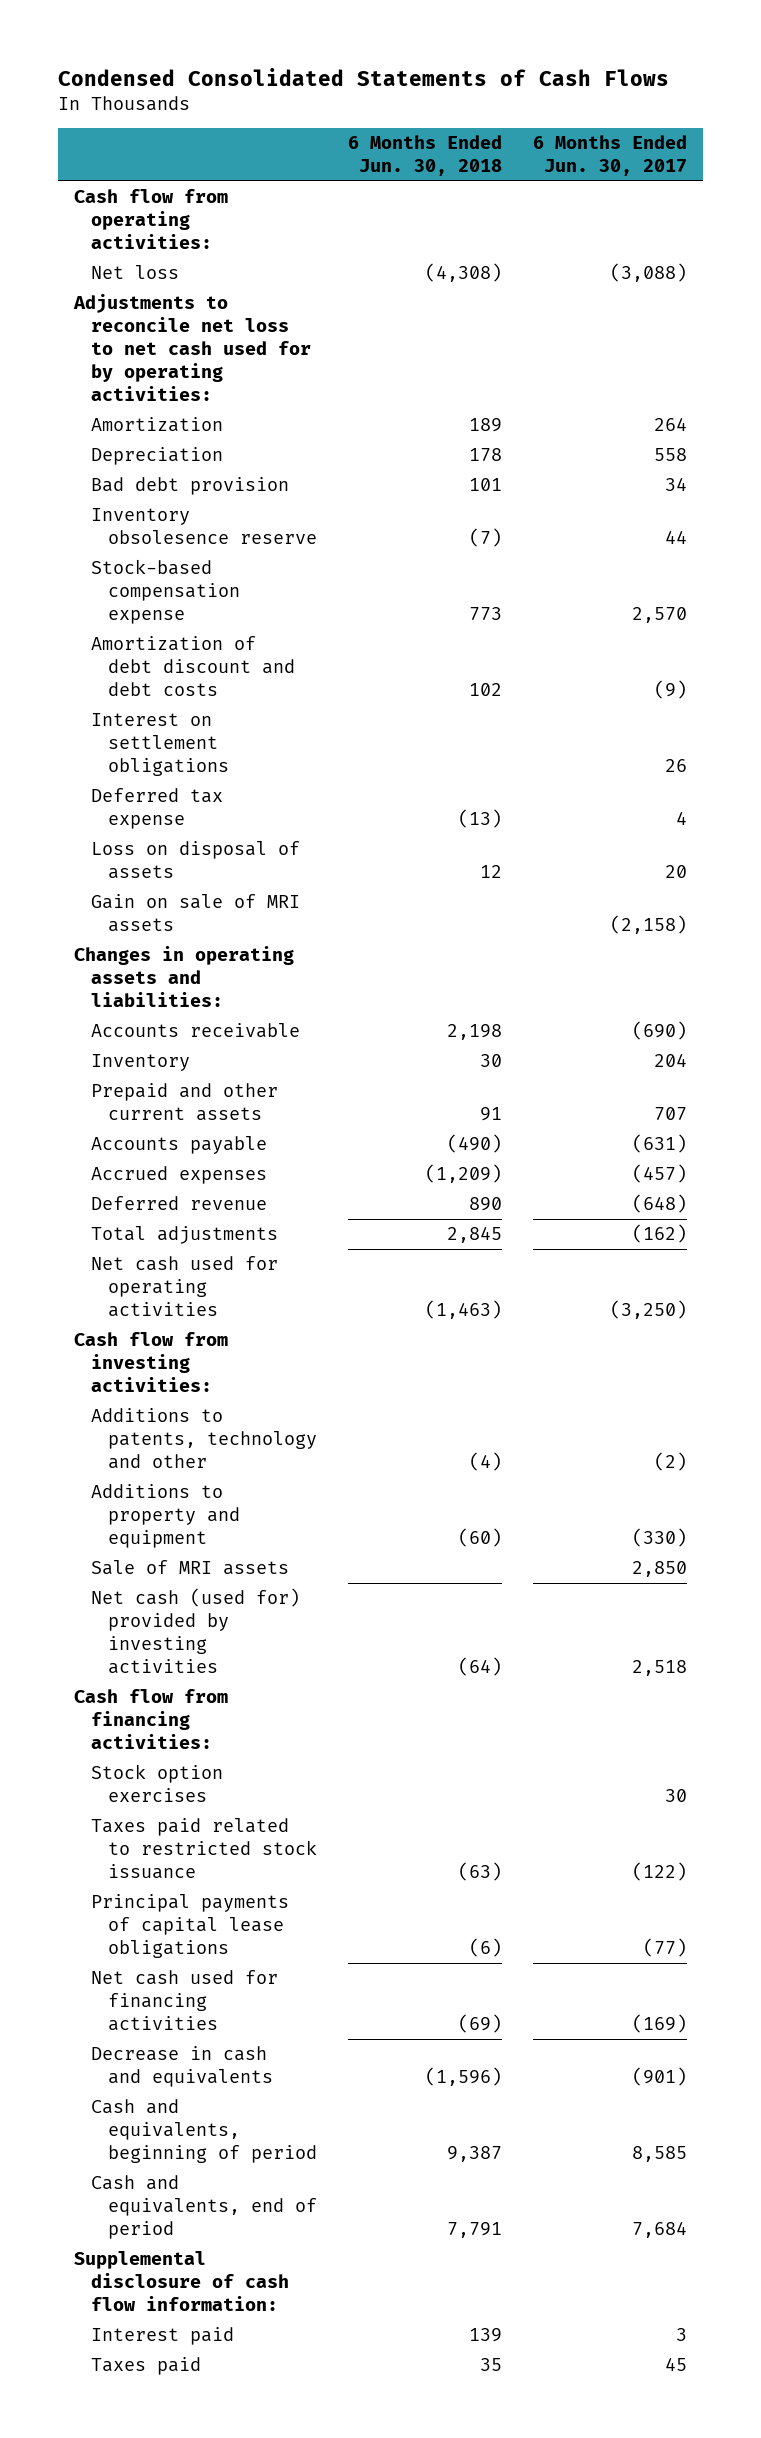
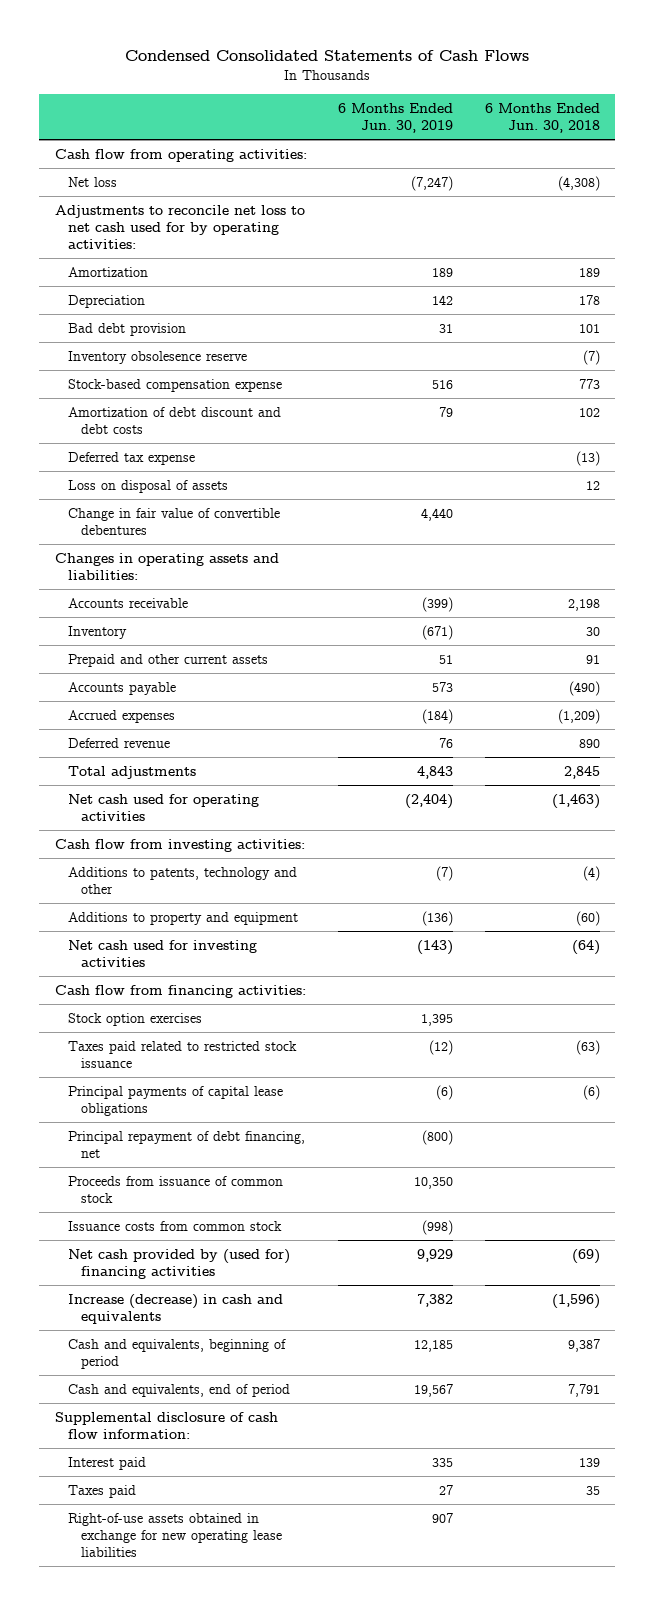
- | 6 Months Ended Jun. 30, 2018 | 6 Months Ended Jun. 30, 2017
+ | 6 Months Ended Jun. 30, 2019 | 6 Months Ended Jun. 30, 2018
- Interest on settlement obligations | | 26
- Gain on sale of MRI assets | | (2,158)
+ Change in fair value of convertible debentures | 4,440 |
- Sale of MRI assets | | 2,850
- Net cash (used for) provided by investing activities | (64) | 2,518
+ Net cash used for investing activities | (143) | (64)
- Net cash used for financing activities | (69) | (169)
- Decrease in cash and equivalents | (1,596) | (901)
+ Principal repayment of debt financing, net | (800) |
+ Proceeds from issuance of common stock | 10,350 |
+ Issuance costs from common stock | (998) |
+ Net cash provided by (used for) financing activities | 9,929 | (69)
+ Increase (decrease) in cash and equivalents | 7,382 | (1,596)
+ Right-of-use assets obtained in exchange for new operating lease liabilities | 907 |

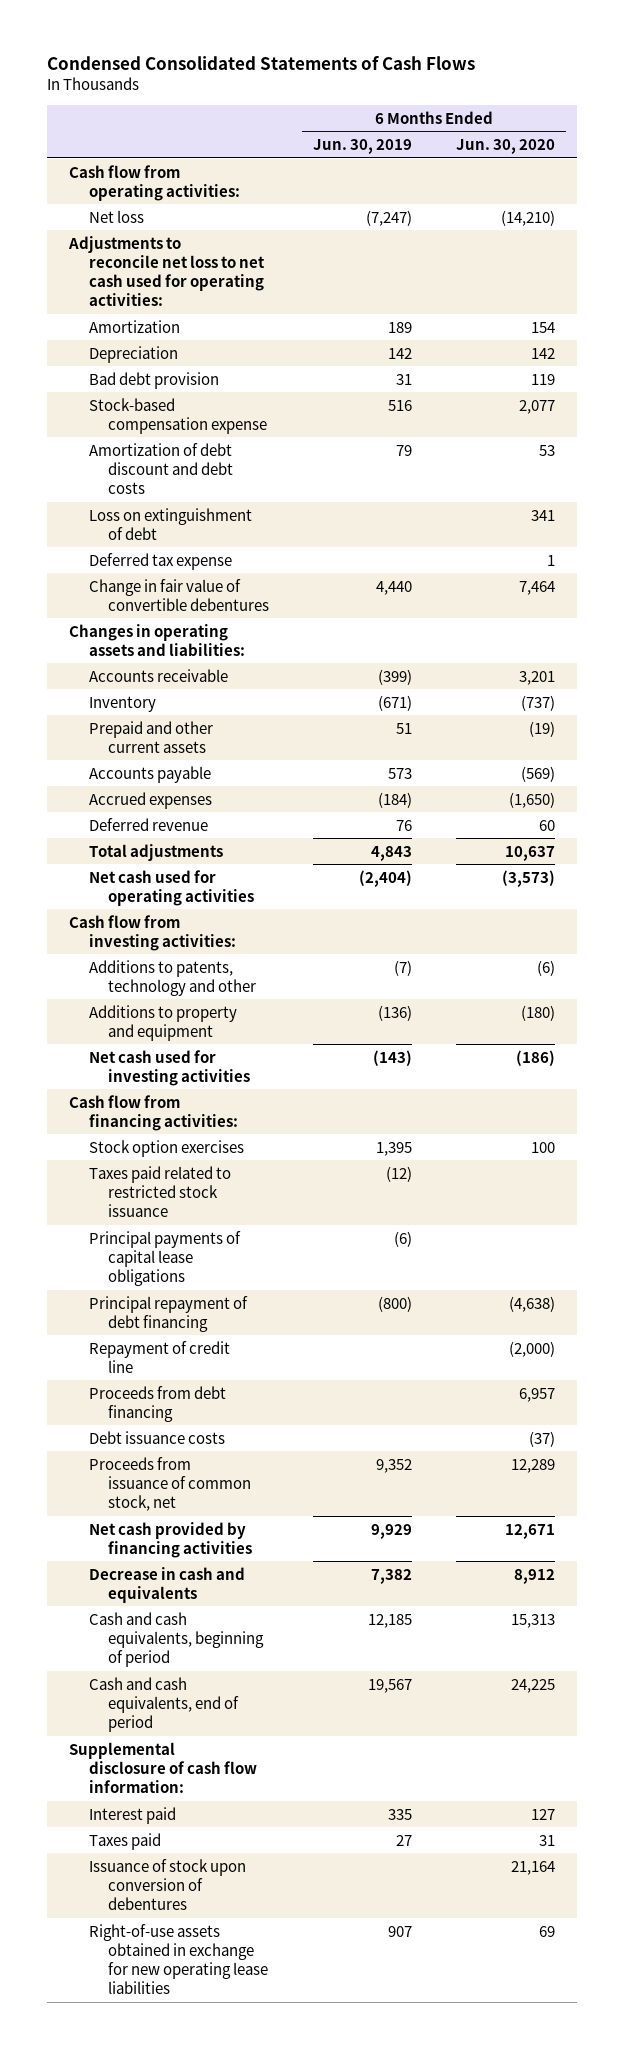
- | 6 Months Ended Jun. 30, 2019 | 6 Months Ended Jun. 30, 2018
+ | 6 Months Ended Jun. 30, 2019 | 6 Months Ended Jun. 30, 2020
- Adjustments to reconcile net loss to net cash used for by operating activities:
+ Adjustments to reconcile net loss to net cash used for operating activities:
- Inventory obsolesence reserve | | (7)
+ Loss on extinguishment of debt | | 341
- Loss on disposal of assets | | 12
- Principal repayment of debt financing, net | (800) |
- Proceeds from issuance of common stock | 10,350 |
- Issuance costs from common stock | (998) |
- Net cash provided by (used for) financing activities | 9,929 | (69)
- Increase (decrease) in cash and equivalents | 7,382 | (1,596)
- Cash and equivalents, beginning of period | 12,185 | 9,387
- Cash and equivalents, end of period | 19,567 | 7,791
+ Principal repayment of debt financing | (800) | (4,638)
+ Repayment of credit line | | (2,000)
+ Proceeds from debt financing | | 6,957
+ Debt issuance costs | | (37)
+ Proceeds from issuance of common stock, net | 9,352 | 12,289
+ Net cash provided by financing activities | 9,929 | 12,671
+ Decrease in cash and equivalents | 7,382 | 8,912
+ Cash and cash equivalents, beginning of period | 12,185 | 15,313
+ Cash and cash equivalents, end of period | 19,567 | 24,225
+ Issuance of stock upon conversion of debentures | | 21,164

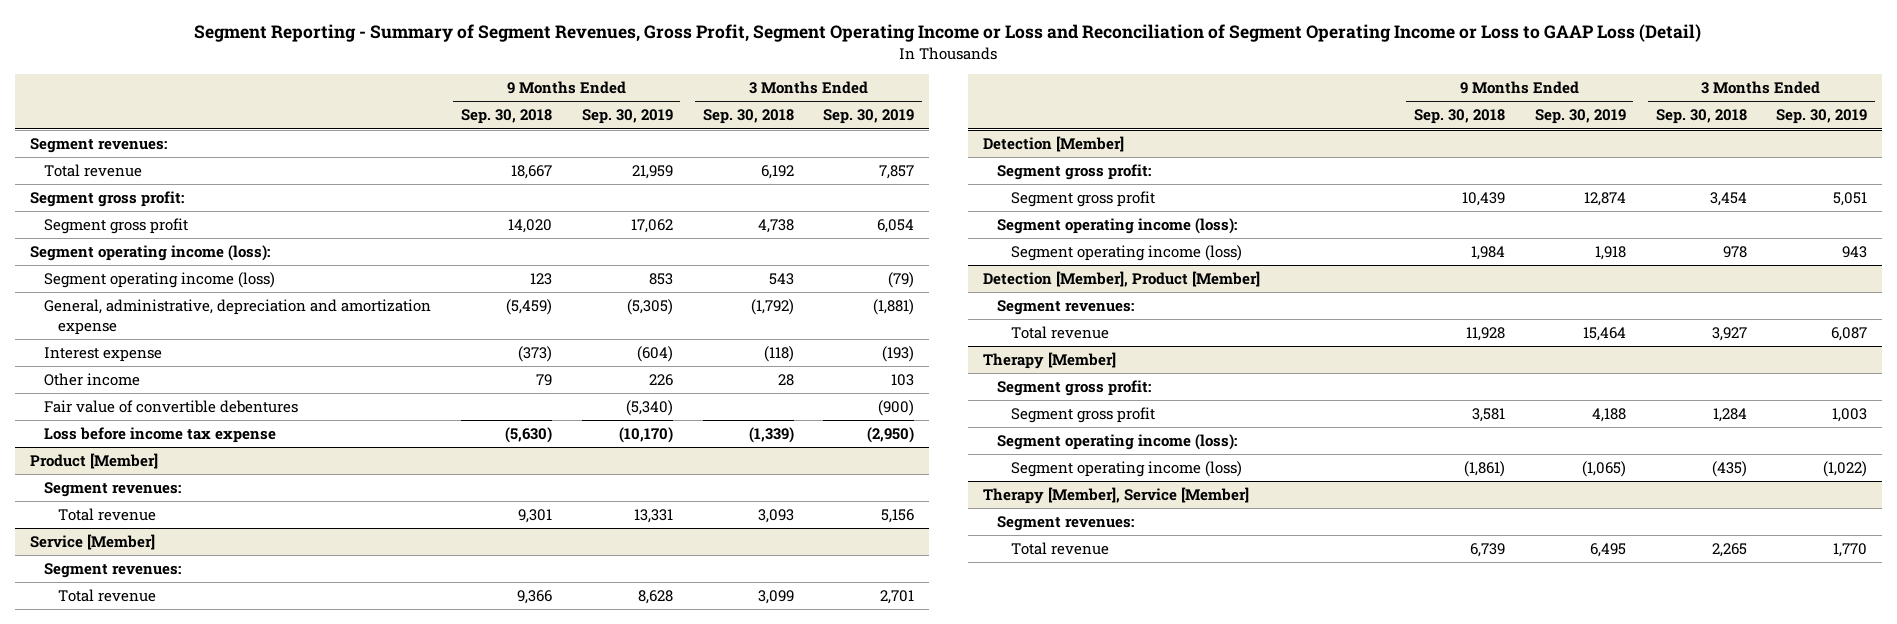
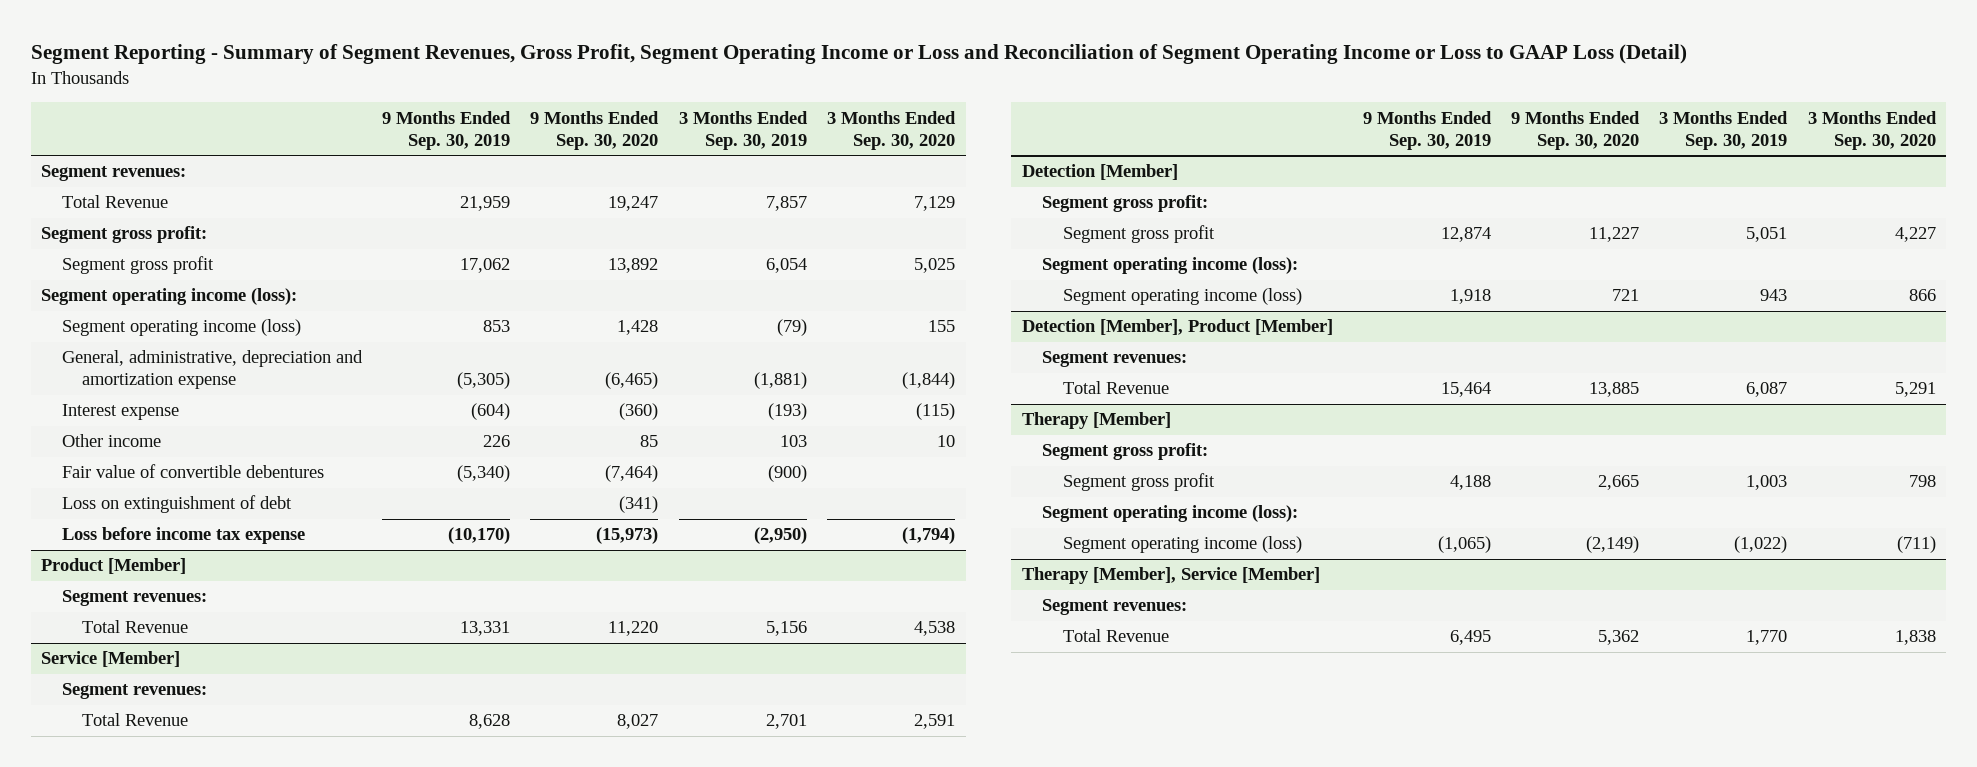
- | 9 Months Ended Sep. 30, 2018 | 9 Months Ended Sep. 30, 2019 | 3 Months Ended Sep. 30, 2018 | 3 Months Ended Sep. 30, 2019
+ | 9 Months Ended Sep. 30, 2019 | 9 Months Ended Sep. 30, 2020 | 3 Months Ended Sep. 30, 2019 | 3 Months Ended Sep. 30, 2020
- Total revenue | 18,667 | 21,959 | 6,192 | 7,857
+ Total Revenue | 21,959 | 19,247 | 7,857 | 7,129
+ Loss on extinguishment of debt | | (341) | |
@ Product [Member]
- Total revenue | 9,301 | 13,331 | 3,093 | 5,156
+ Total Revenue | 13,331 | 11,220 | 5,156 | 4,538
@ Service [Member]
- Total revenue | 9,366 | 8,628 | 3,099 | 2,701
+ Total Revenue | 8,628 | 8,027 | 2,701 | 2,591
@ Detection [Member], Product [Member]
- Total revenue | 11,928 | 15,464 | 3,927 | 6,087
+ Total Revenue | 15,464 | 13,885 | 6,087 | 5,291
@ Therapy [Member], Service [Member]
- Total revenue | 6,739 | 6,495 | 2,265 | 1,770
+ Total Revenue | 6,495 | 5,362 | 1,770 | 1,838

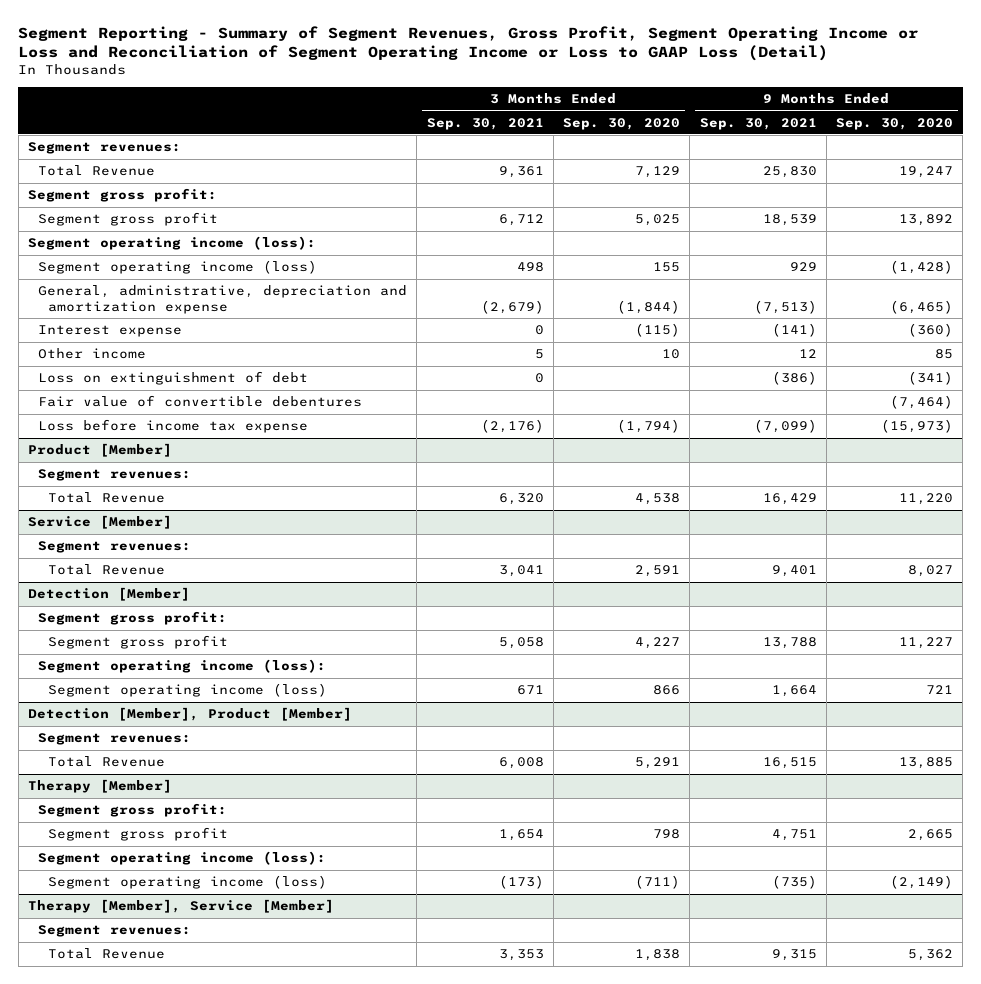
- | 9 Months Ended Sep. 30, 2019 | 9 Months Ended Sep. 30, 2020 | 3 Months Ended Sep. 30, 2019 | 3 Months Ended Sep. 30, 2020
+ | 3 Months Ended Sep. 30, 2021 | 3 Months Ended Sep. 30, 2020 | 9 Months Ended Sep. 30, 2021 | 9 Months Ended Sep. 30, 2020
- Segment operating income (loss) | 853 | 1,428 | (79) | 155
+ Segment operating income (loss) | 498 | 155 | 929 | (1,428)
moved down: Fair value of convertible debentures | | | | (7,464)

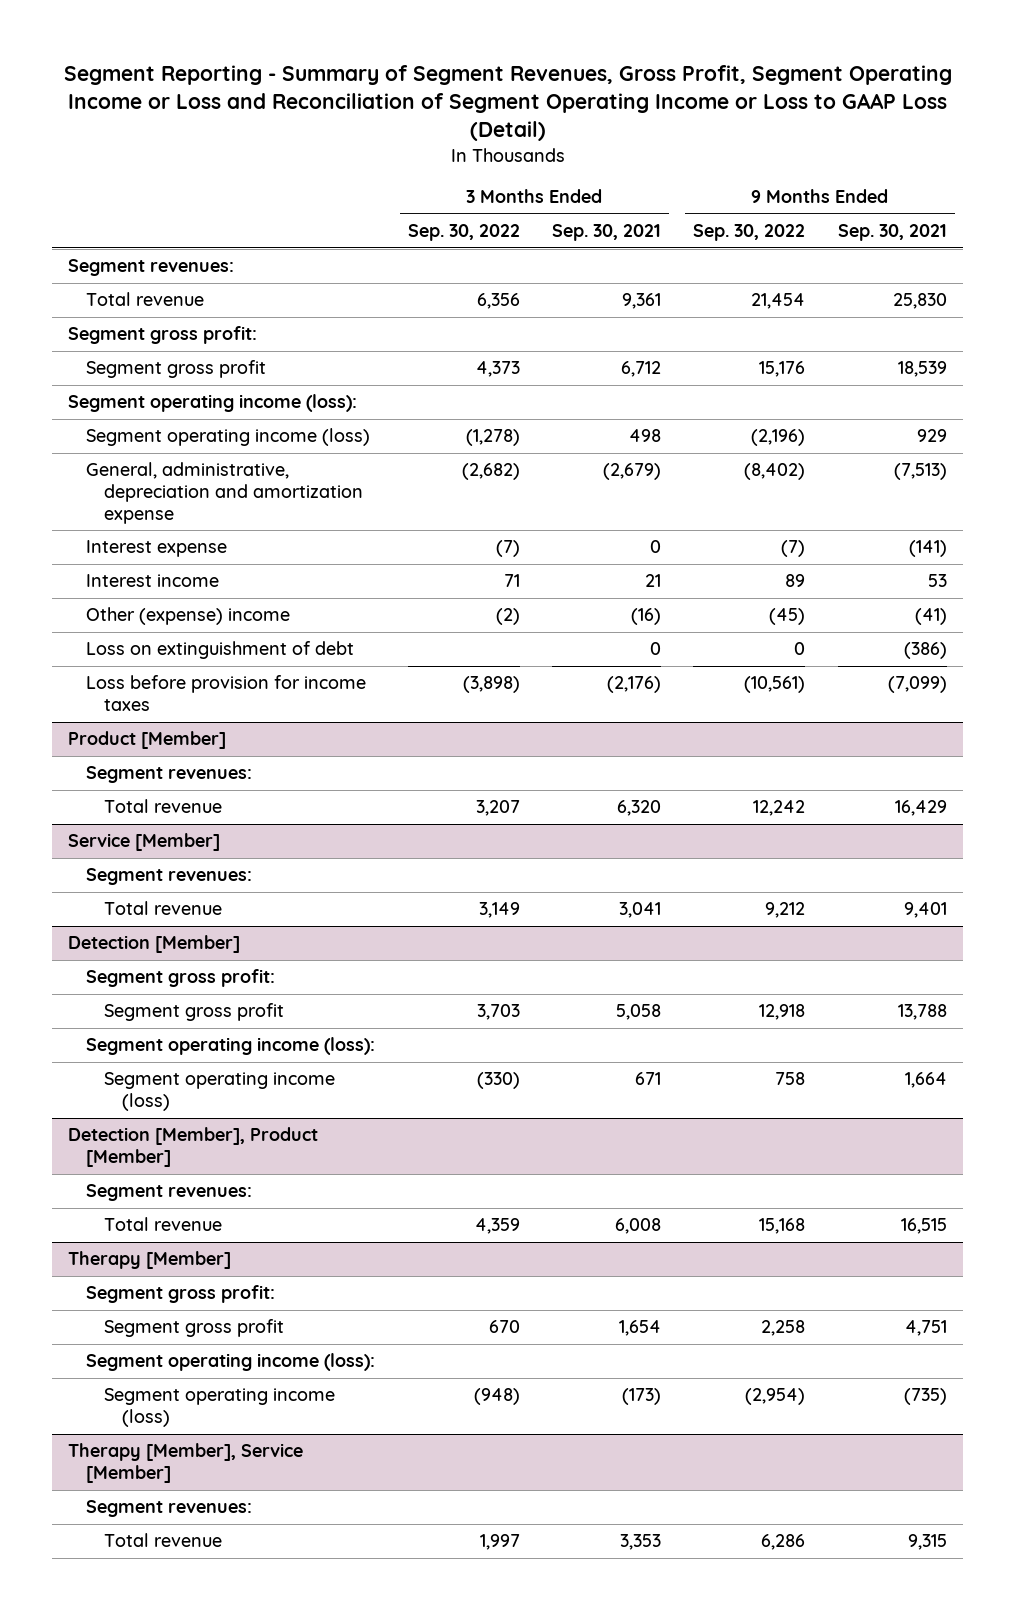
- | 3 Months Ended Sep. 30, 2021 | 3 Months Ended Sep. 30, 2020 | 9 Months Ended Sep. 30, 2021 | 9 Months Ended Sep. 30, 2020
+ | 3 Months Ended Sep. 30, 2022 | 3 Months Ended Sep. 30, 2021 | 9 Months Ended Sep. 30, 2022 | 9 Months Ended Sep. 30, 2021
- Total Revenue | 9,361 | 7,129 | 25,830 | 19,247
+ Total revenue | 6,356 | 9,361 | 21,454 | 25,830
- Other income | 5 | 10 | 12 | 85
+ Interest income | 71 | 21 | 89 | 53
+ Other (expense) income | (2) | (16) | (45) | (41)
- Fair value of convertible debentures | | | | (7,464)
- Loss before income tax expense | (2,176) | (1,794) | (7,099) | (15,973)
+ Loss before provision for income taxes | (3,898) | (2,176) | (10,561) | (7,099)
@ Product [Member]
- Total Revenue | 6,320 | 4,538 | 16,429 | 11,220
+ Total revenue | 3,207 | 6,320 | 12,242 | 16,429
@ Service [Member]
- Total Revenue | 3,041 | 2,591 | 9,401 | 8,027
+ Total revenue | 3,149 | 3,041 | 9,212 | 9,401
@ Detection [Member], Product [Member]
- Total Revenue | 6,008 | 5,291 | 16,515 | 13,885
+ Total revenue | 4,359 | 6,008 | 15,168 | 16,515
@ Therapy [Member], Service [Member]
- Total Revenue | 3,353 | 1,838 | 9,315 | 5,362
+ Total revenue | 1,997 | 3,353 | 6,286 | 9,315

